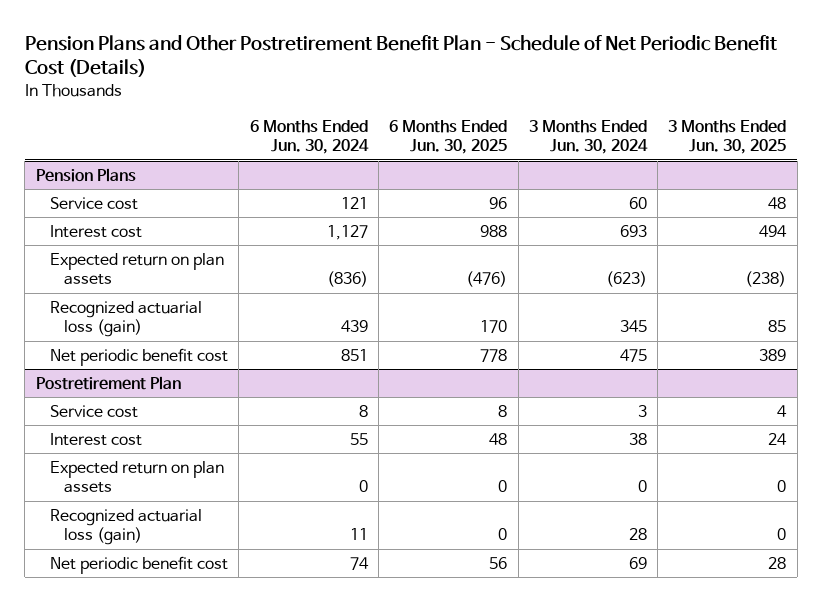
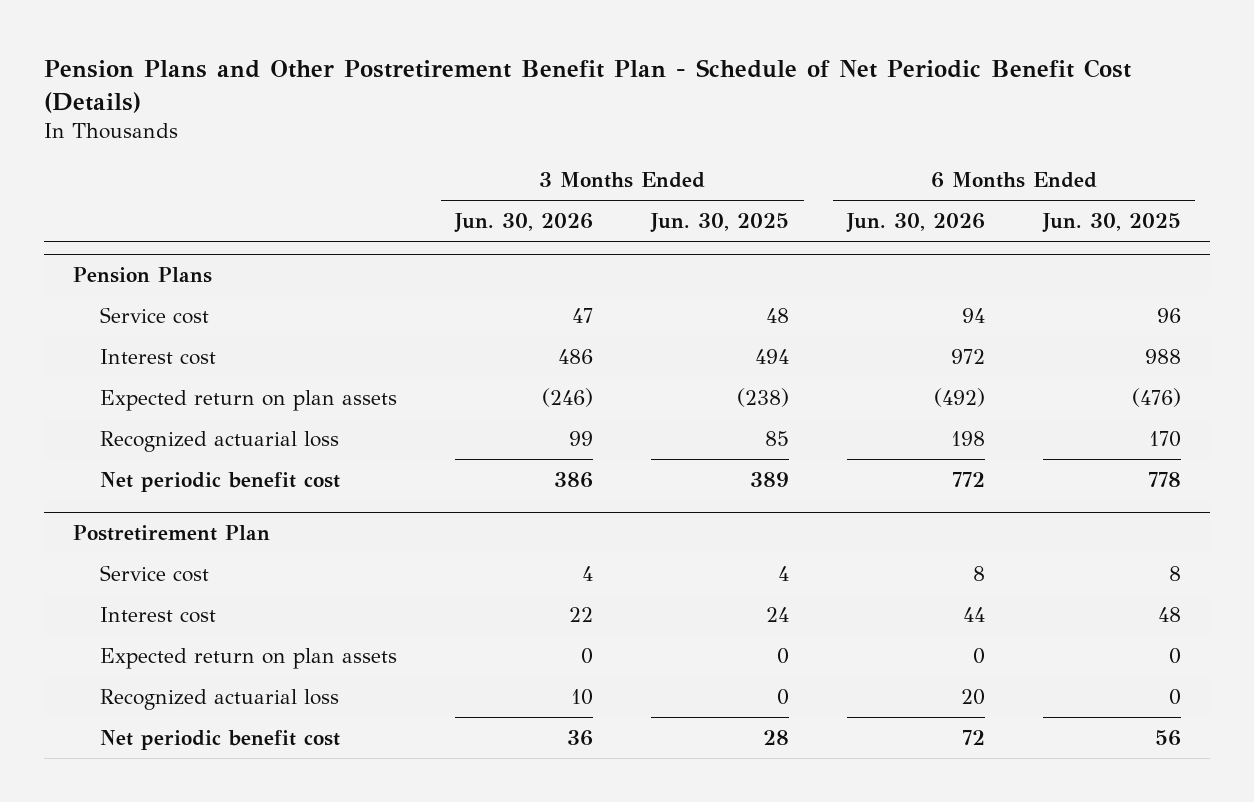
- | 6 Months Ended Jun. 30, 2024 | 6 Months Ended Jun. 30, 2025 | 3 Months Ended Jun. 30, 2024 | 3 Months Ended Jun. 30, 2025
+ | 3 Months Ended Jun. 30, 2026 | 3 Months Ended Jun. 30, 2025 | 6 Months Ended Jun. 30, 2026 | 6 Months Ended Jun. 30, 2025
@ Pension Plans
- Recognized actuarial loss (gain) | 439 | 170 | 345 | 85
+ Recognized actuarial loss | 99 | 85 | 198 | 170
@ Postretirement Plan
- Recognized actuarial loss (gain) | 11 | 0 | 28 | 0
+ Recognized actuarial loss | 10 | 0 | 20 | 0

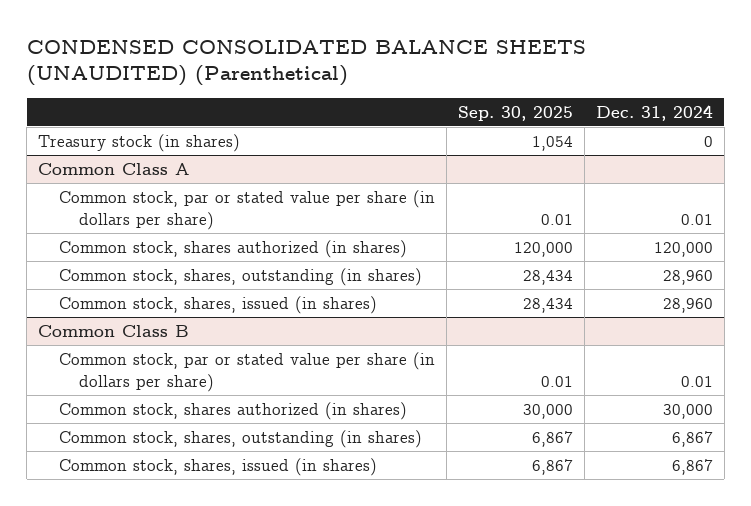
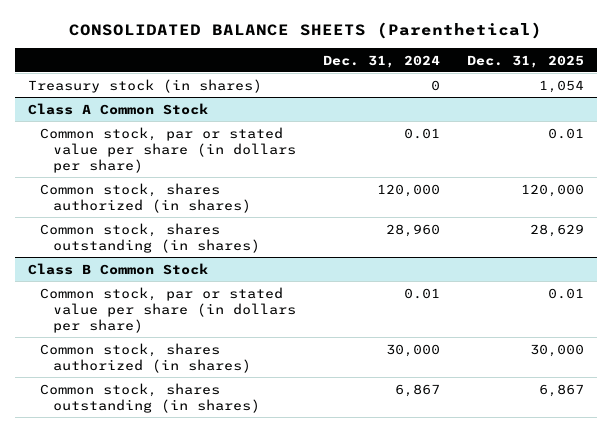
- CONDENSED CONSOLIDATED BALANCE SHEETS (UNAUDITED) (Parenthetical)
+ CONSOLIDATED BALANCE SHEETS (Parenthetical)
- | Sep. 30, 2025 | Dec. 31, 2024
+ | Dec. 31, 2024 | Dec. 31, 2025
- Common Class A
+ Class A Common Stock
- Common stock, shares, outstanding (in shares) | 28,434 | 28,960
- Common stock, shares, issued (in shares) | 28,434 | 28,960
- Common Class B
+ Common stock, shares outstanding (in shares) | 28,960 | 28,629
+ Class B Common Stock
- Common stock, shares, outstanding (in shares) | 6,867 | 6,867
- Common stock, shares, issued (in shares) | 6,867 | 6,867
+ Common stock, shares outstanding (in shares) | 6,867 | 6,867

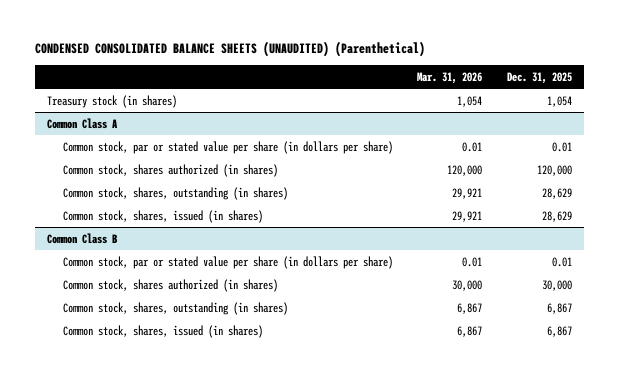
- CONSOLIDATED BALANCE SHEETS (Parenthetical)
+ CONDENSED CONSOLIDATED BALANCE SHEETS (UNAUDITED) (Parenthetical)
- | Dec. 31, 2024 | Dec. 31, 2025
+ | Mar. 31, 2026 | Dec. 31, 2025
- Class A Common Stock
+ Common Class A
- Common stock, shares outstanding (in shares) | 28,960 | 28,629
- Class B Common Stock
+ Common stock, shares, outstanding (in shares) | 29,921 | 28,629
+ Common stock, shares, issued (in shares) | 29,921 | 28,629
+ Common Class B
- Common stock, shares outstanding (in shares) | 6,867 | 6,867
+ Common stock, shares, outstanding (in shares) | 6,867 | 6,867
+ Common stock, shares, issued (in shares) | 6,867 | 6,867

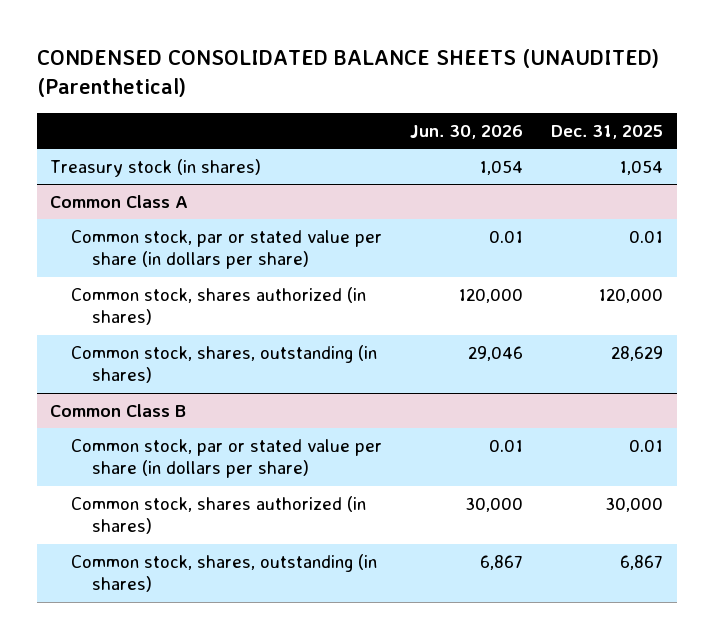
- | Mar. 31, 2026 | Dec. 31, 2025
+ | Jun. 30, 2026 | Dec. 31, 2025
@ Common Class A
- Common stock, shares, issued (in shares) | 29,921 | 28,629
@ Common Class B
- Common stock, shares, issued (in shares) | 6,867 | 6,867

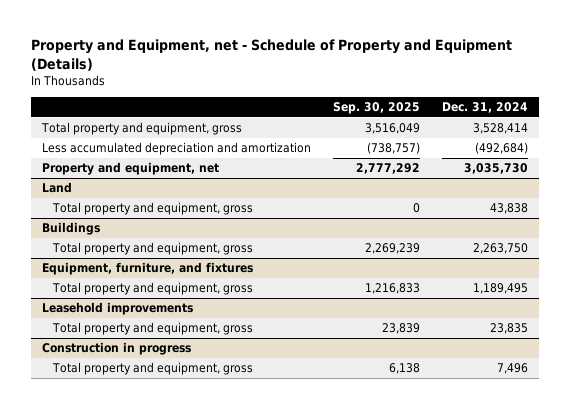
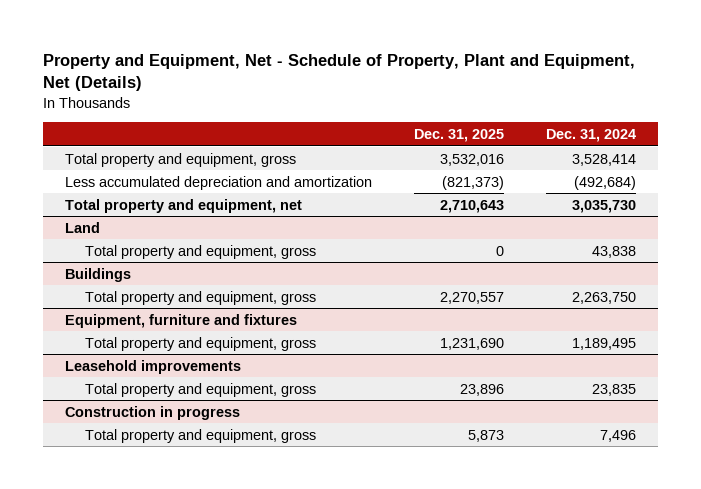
- Property and Equipment, net - Schedule of Property and Equipment (Details)
+ Property and Equipment, Net - Schedule of Property, Plant and Equipment, Net (Details)
- | Sep. 30, 2025 | Dec. 31, 2024
+ | Dec. 31, 2025 | Dec. 31, 2024
- Property and equipment, net | 2,777,292 | 3,035,730
+ Total property and equipment, net | 2,710,643 | 3,035,730
- Equipment, furniture, and fixtures
+ Equipment, furniture and fixtures

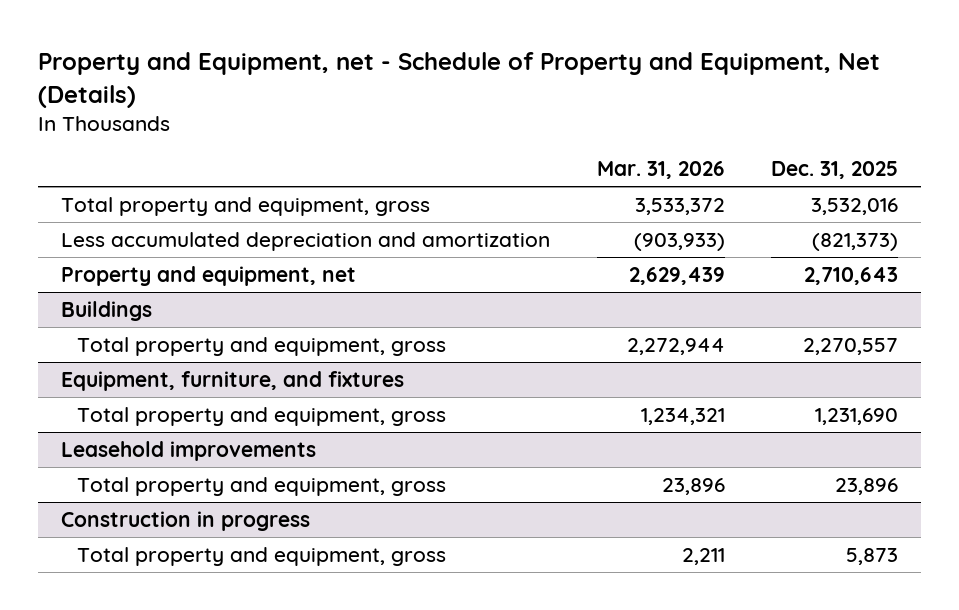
- Property and Equipment, Net - Schedule of Property, Plant and Equipment, Net (Details)
+ Property and Equipment, net - Schedule of Property and Equipment, Net (Details)
- | Dec. 31, 2025 | Dec. 31, 2024
+ | Mar. 31, 2026 | Dec. 31, 2025
- Total property and equipment, net | 2,710,643 | 3,035,730
- Land
- Total property and equipment, gross | 0 | 43,838
+ Property and equipment, net | 2,629,439 | 2,710,643
- Equipment, furniture and fixtures
+ Equipment, furniture, and fixtures

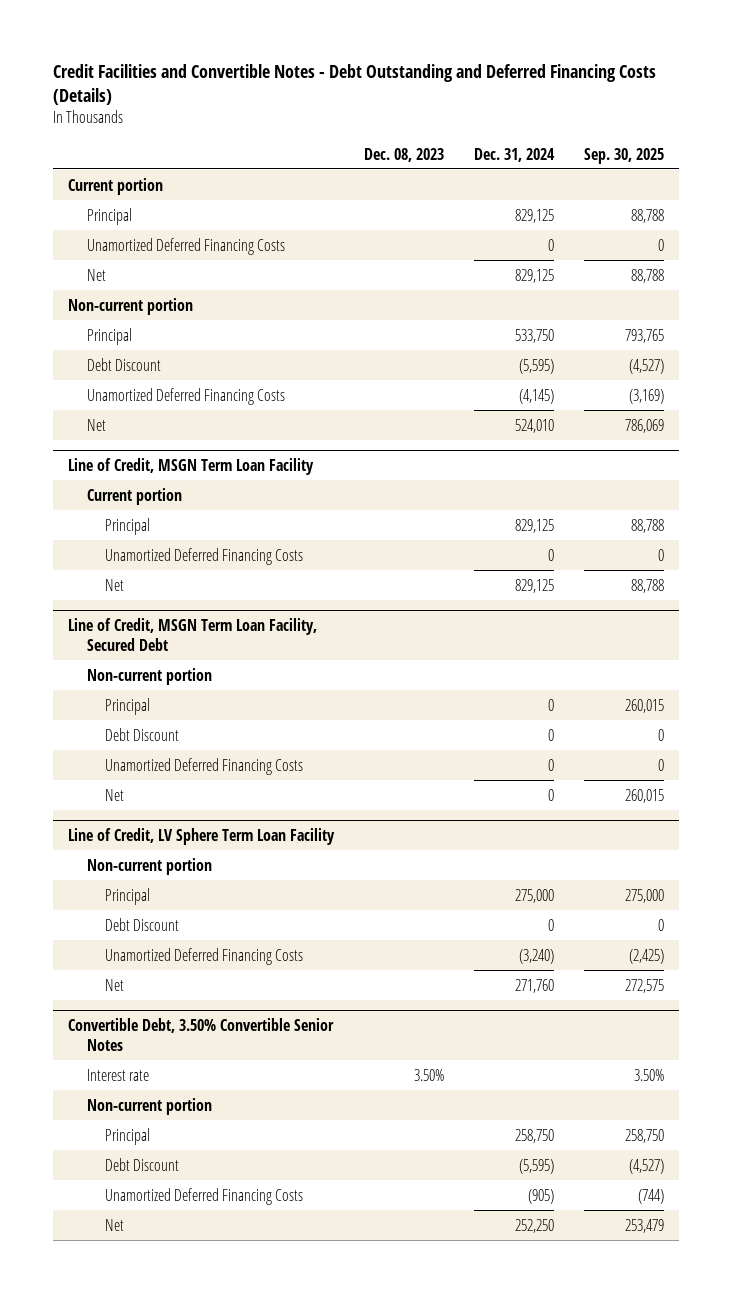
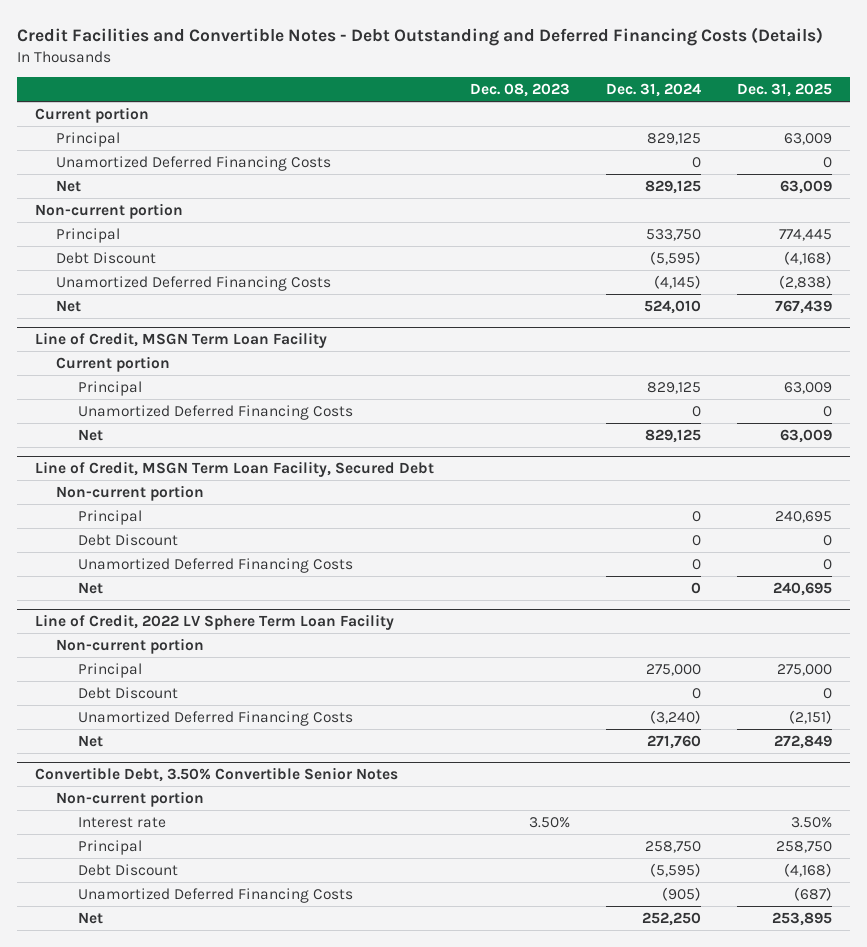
- | Dec. 08, 2023 | Dec. 31, 2024 | Sep. 30, 2025
+ | Dec. 08, 2023 | Dec. 31, 2024 | Dec. 31, 2025
- Line of Credit, LV Sphere Term Loan Facility
+ Line of Credit, 2022 LV Sphere Term Loan Facility
@ Convertible Debt, 3.50% Convertible Senior Notes
moved down: Interest rate | 3.50% | | 3.50%

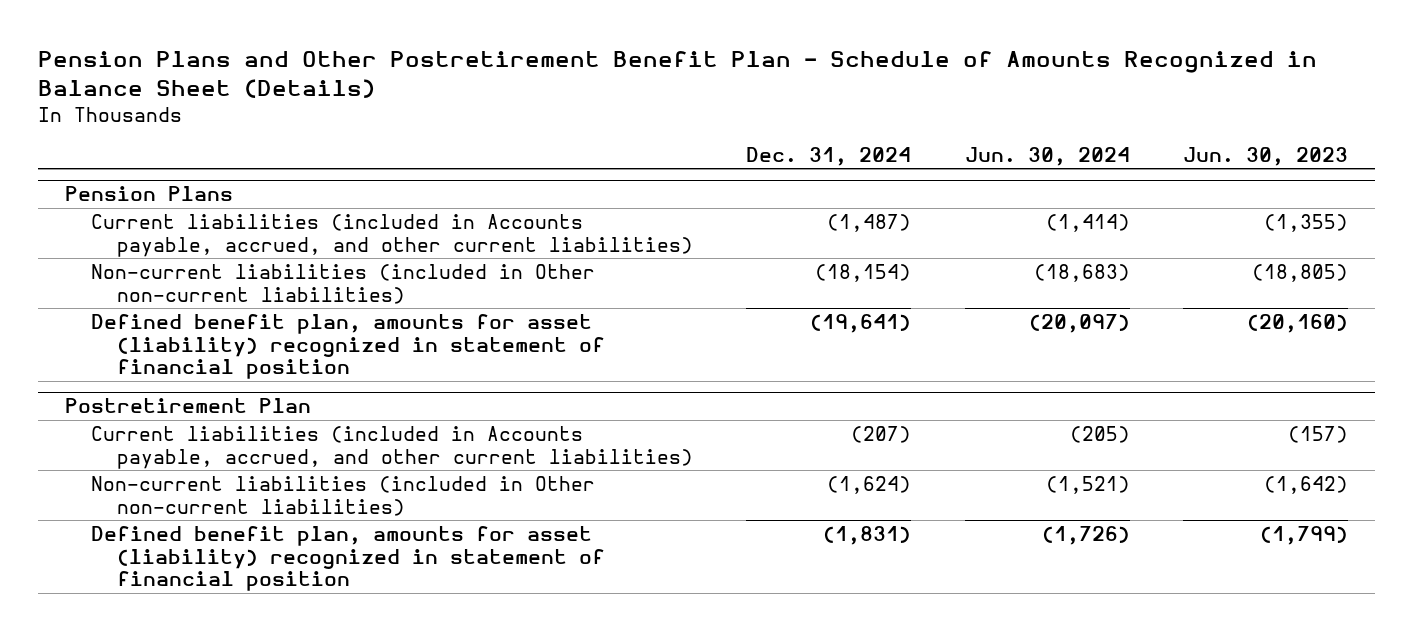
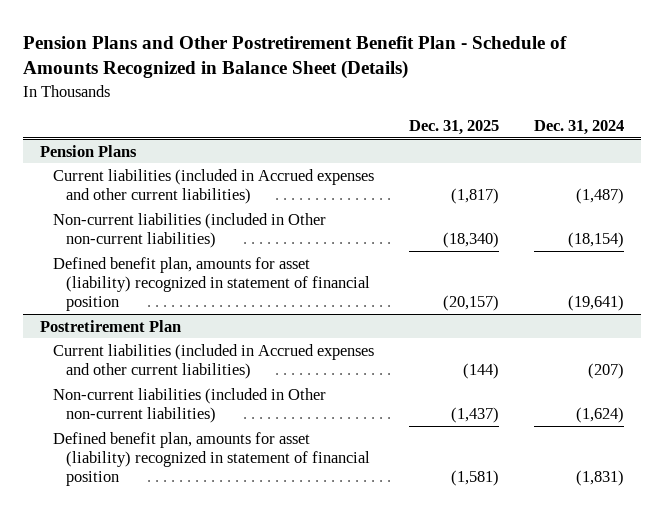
- | Dec. 31, 2024 | Jun. 30, 2024 | Jun. 30, 2023
+ | Dec. 31, 2025 | Dec. 31, 2024
@ Pension Plans
- Current liabilities (included in Accounts payable, accrued, and other current liabilities) | (1,487) | (1,414) | (1,355)
+ Current liabilities (included in Accrued expenses and other current liabilities) | (1,817) | (1,487)
@ Postretirement Plan
- Current liabilities (included in Accounts payable, accrued, and other current liabilities) | (207) | (205) | (157)
+ Current liabilities (included in Accrued expenses and other current liabilities) | (144) | (207)

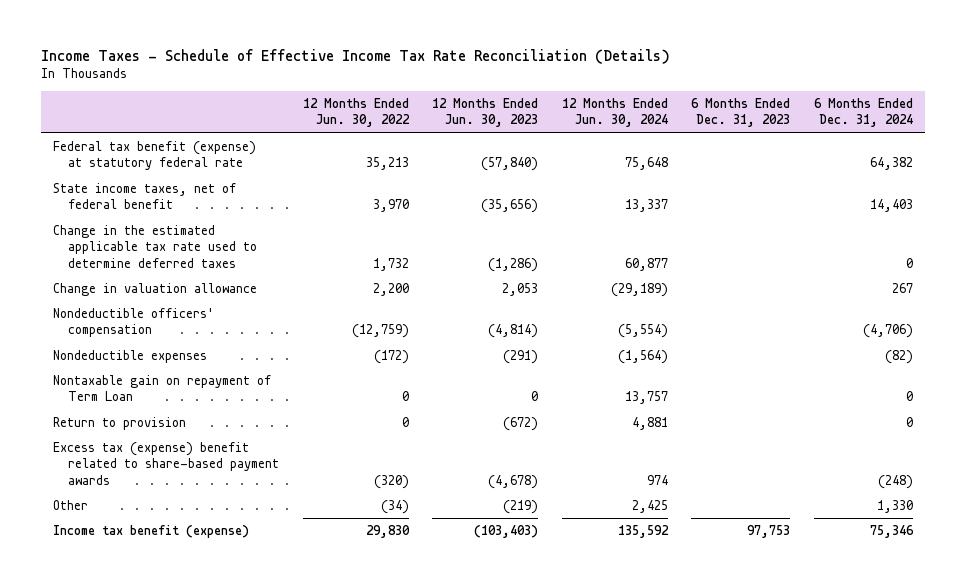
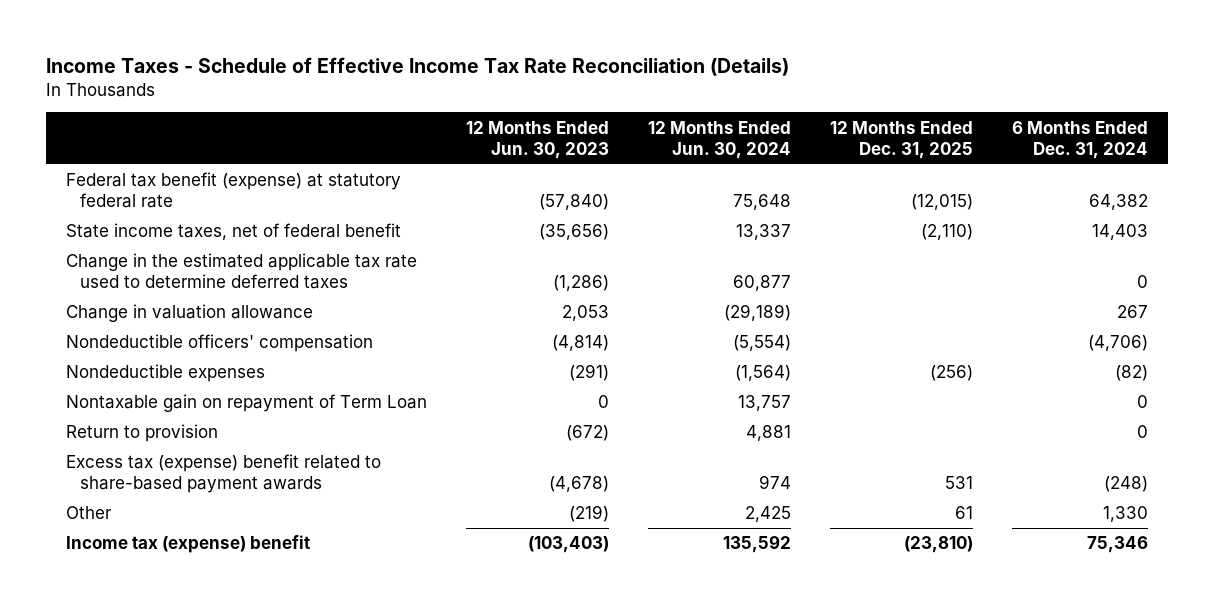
- | 12 Months Ended Jun. 30, 2022 | 12 Months Ended Jun. 30, 2023 | 12 Months Ended Jun. 30, 2024 | 6 Months Ended Dec. 31, 2023 | 6 Months Ended Dec. 31, 2024
+ | 12 Months Ended Jun. 30, 2023 | 12 Months Ended Jun. 30, 2024 | 12 Months Ended Dec. 31, 2025 | 6 Months Ended Dec. 31, 2024
- Income tax benefit (expense) | 29,830 | (103,403) | 135,592 | 97,753 | 75,346
+ Income tax (expense) benefit | (103,403) | 135,592 | (23,810) | 75,346

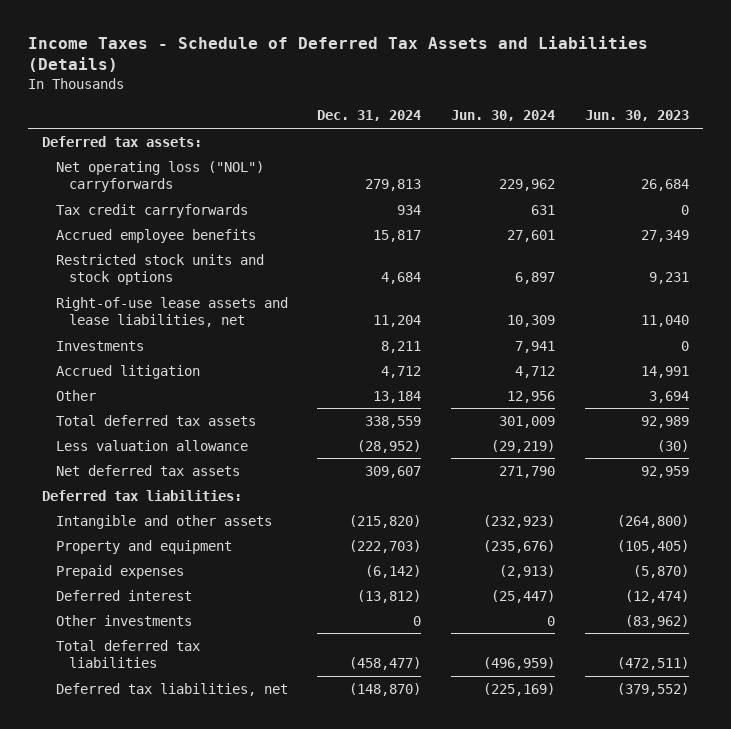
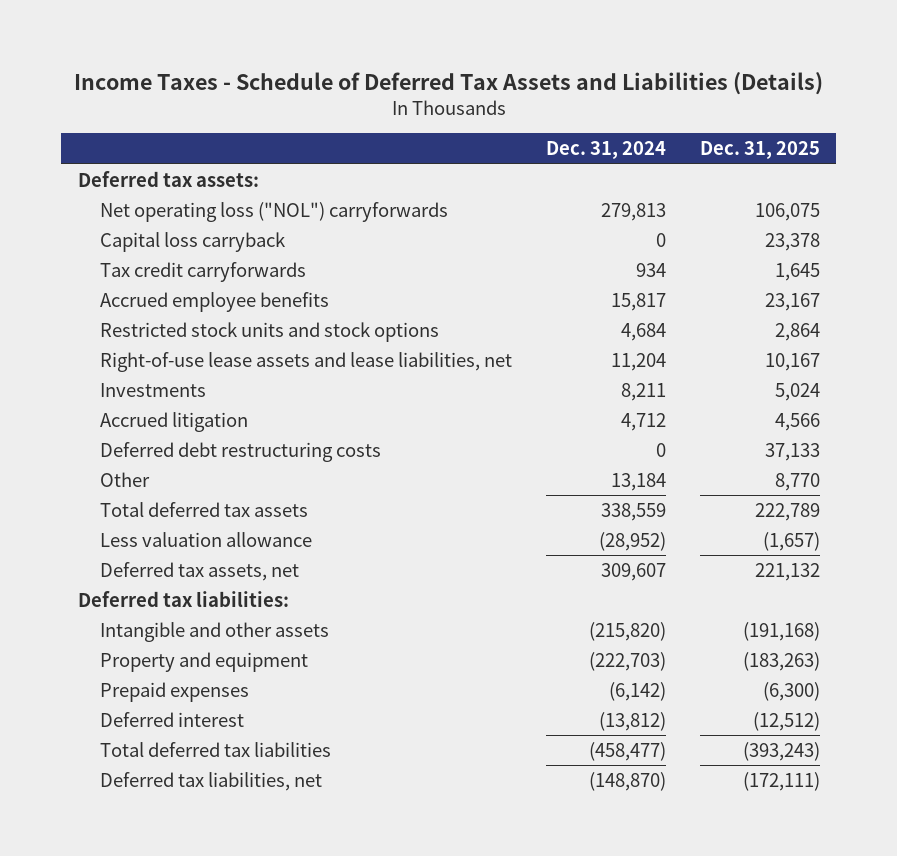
- | Dec. 31, 2024 | Jun. 30, 2024 | Jun. 30, 2023
+ | Dec. 31, 2024 | Dec. 31, 2025
+ Capital loss carryback | 0 | 23,378
+ Deferred debt restructuring costs | 0 | 37,133
- Net deferred tax assets | 309,607 | 271,790 | 92,959
+ Deferred tax assets, net | 309,607 | 221,132
- Other investments | 0 | 0 | (83,962)

